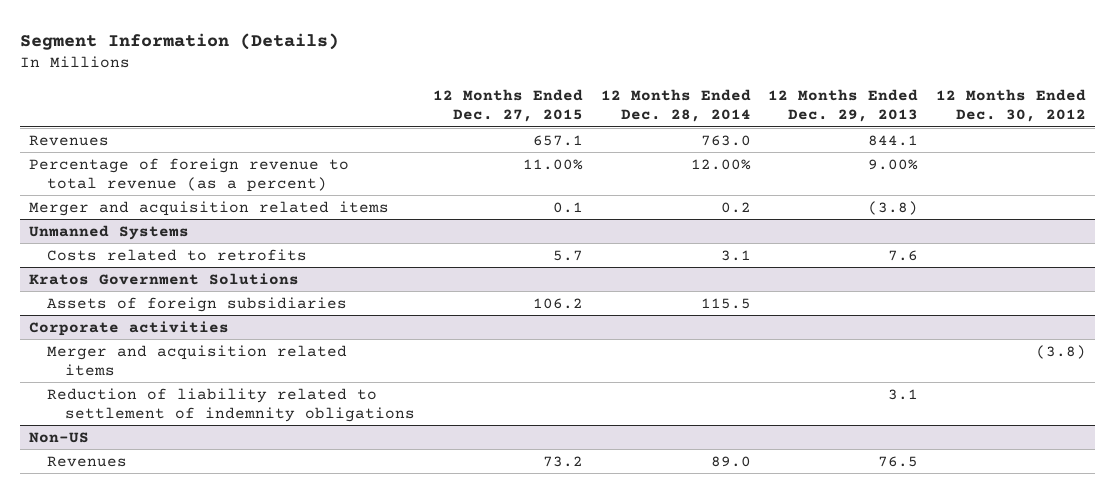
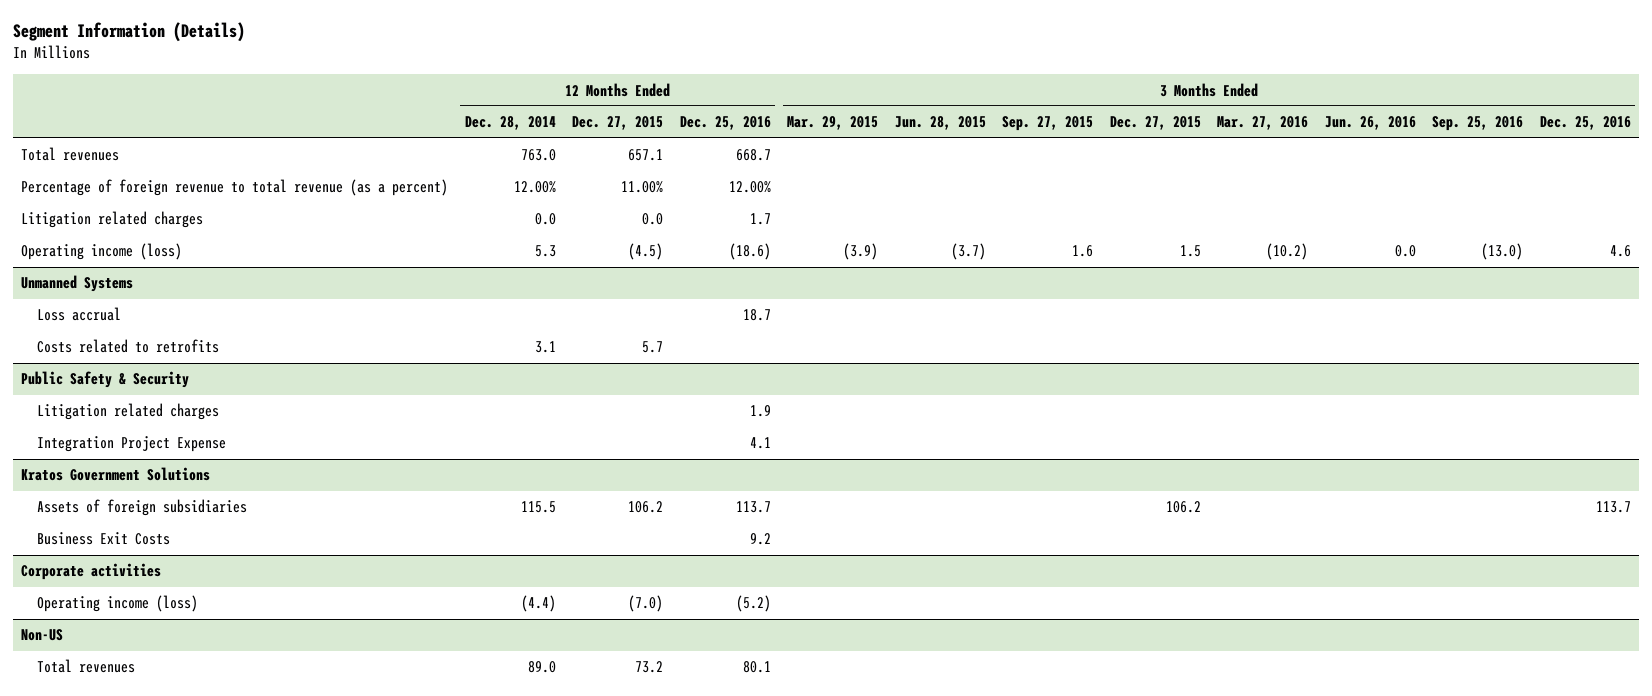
- | 12 Months Ended Dec. 27, 2015 | 12 Months Ended Dec. 28, 2014 | 12 Months Ended Dec. 29, 2013 | 12 Months Ended Dec. 30, 2012
+ | 12 Months Ended Dec. 28, 2014 | 12 Months Ended Dec. 27, 2015 | 12 Months Ended Dec. 25, 2016 | 3 Months Ended Mar. 29, 2015 | 3 Months Ended Jun. 28, 2015 | 3 Months Ended Sep. 27, 2015 | 3 Months Ended Dec. 27, 2015 | 3 Months Ended Mar. 27, 2016 | 3 Months Ended Jun. 26, 2016 | 3 Months Ended Sep. 25, 2016 | 3 Months Ended Dec. 25, 2016
- Revenues | 657.1 | 763.0 | 844.1 |
+ Total revenues | 763.0 | 657.1 | 668.7 | | | | | | | |
- Merger and acquisition related items | 0.1 | 0.2 | (3.8) |
+ Litigation related charges | 0.0 | 0.0 | 1.7 | | | | | | | |
+ Operating income (loss) | 5.3 | (4.5) | (18.6) | (3.9) | (3.7) | 1.6 | 1.5 | (10.2) | 0.0 | (13.0) | 4.6
@ Unmanned Systems
+ Loss accrual | | | 18.7 | | | | | | | |
+ Public Safety & Security
+ Litigation related charges | | | 1.9 | | | | | | | |
+ Integration Project Expense | | | 4.1 | | | | | | | |
@ Kratos Government Solutions
+ Business Exit Costs | | | 9.2 | | | | | | | |
@ Corporate activities
- Merger and acquisition related items | | | | (3.8)
- Reduction of liability related to settlement of indemnity obligations | | | 3.1 |
+ Operating income (loss) | (4.4) | (7.0) | (5.2) | | | | | | | |
@ Non-US
- Revenues | 73.2 | 89.0 | 76.5 |
+ Total revenues | 89.0 | 73.2 | 80.1 | | | | | | | |

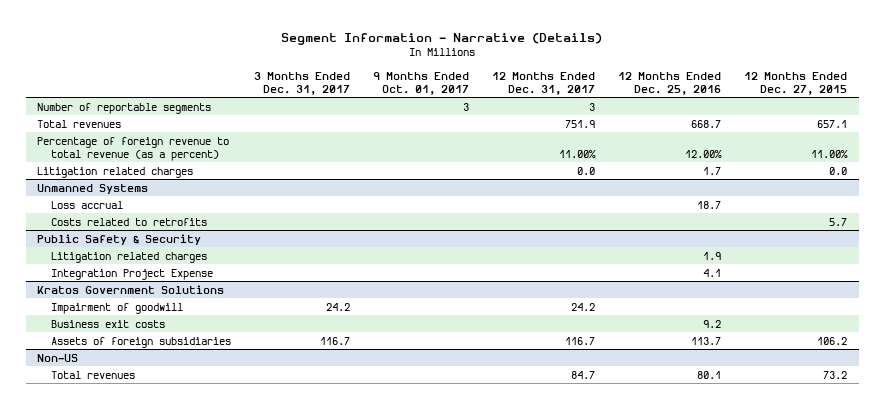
- Segment Information (Details)
+ Segment Information - Narrative (Details)
- | 12 Months Ended Dec. 28, 2014 | 12 Months Ended Dec. 27, 2015 | 12 Months Ended Dec. 25, 2016 | 3 Months Ended Mar. 29, 2015 | 3 Months Ended Jun. 28, 2015 | 3 Months Ended Sep. 27, 2015 | 3 Months Ended Dec. 27, 2015 | 3 Months Ended Mar. 27, 2016 | 3 Months Ended Jun. 26, 2016 | 3 Months Ended Sep. 25, 2016 | 3 Months Ended Dec. 25, 2016
+ | 3 Months Ended Dec. 31, 2017 | 9 Months Ended Oct. 01, 2017 | 12 Months Ended Dec. 31, 2017 | 12 Months Ended Dec. 25, 2016 | 12 Months Ended Dec. 27, 2015
+ Number of reportable segments | | 3 | 3 | |
- Operating income (loss) | 5.3 | (4.5) | (18.6) | (3.9) | (3.7) | 1.6 | 1.5 | (10.2) | 0.0 | (13.0) | 4.6
@ Kratos Government Solutions
+ Impairment of goodwill | 24.2 | | 24.2 | |
+ Business exit costs | | | | 9.2 |
- Business Exit Costs | | | 9.2 | | | | | | | |
- Corporate activities
- Operating income (loss) | (4.4) | (7.0) | (5.2) | | | | | | | |

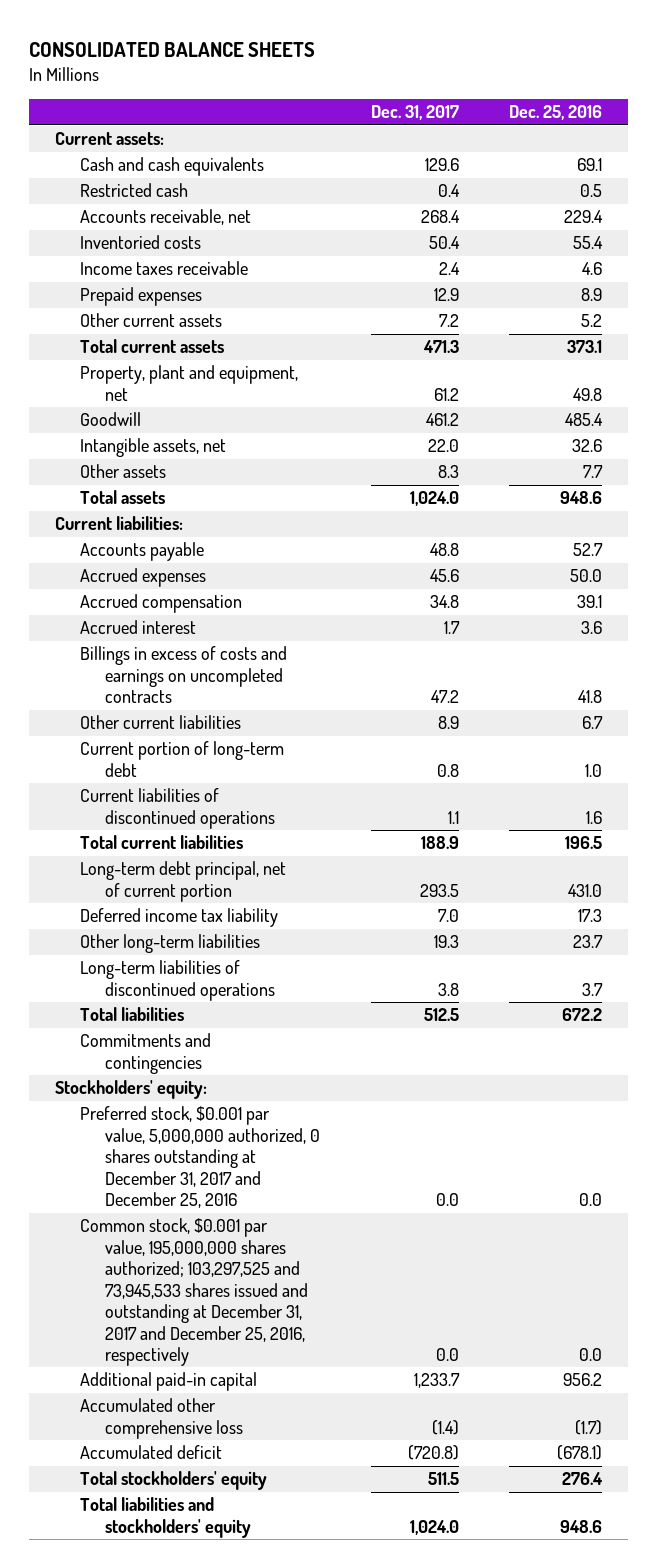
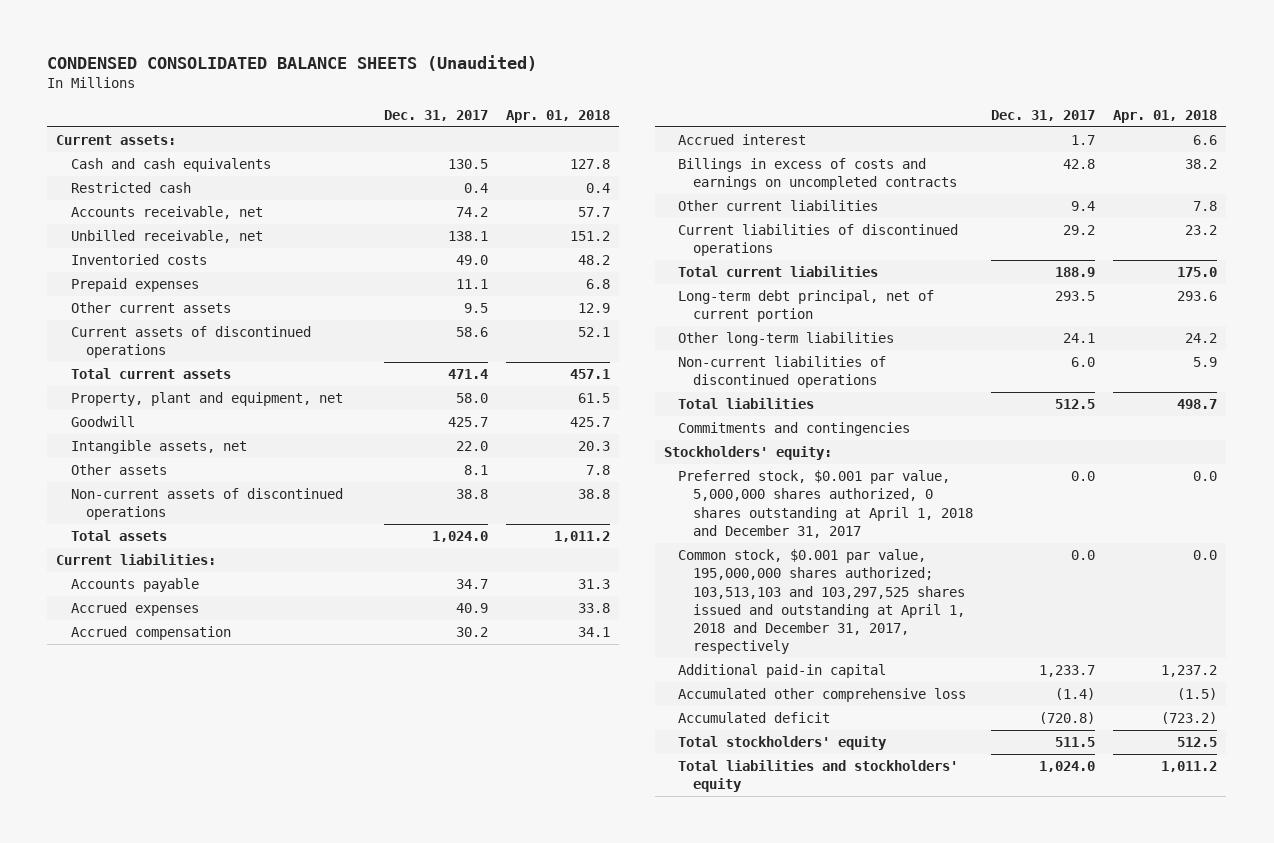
- CONSOLIDATED BALANCE SHEETS
+ CONDENSED CONSOLIDATED BALANCE SHEETS (Unaudited)
- | Dec. 31, 2017 | Dec. 25, 2016
+ | Dec. 31, 2017 | Apr. 01, 2018
- Cash and cash equivalents | 129.6 | 69.1
+ Cash and cash equivalents | 130.5 | 127.8
- Accounts receivable, net | 268.4 | 229.4
- Inventoried costs | 50.4 | 55.4
- Income taxes receivable | 2.4 | 4.6
- Prepaid expenses | 12.9 | 8.9
- Other current assets | 7.2 | 5.2
- Total current assets | 471.3 | 373.1
- Property, plant and equipment, net | 61.2 | 49.8
- Goodwill | 461.2 | 485.4
+ Accounts receivable, net | 74.2 | 57.7
+ Unbilled receivable, net | 138.1 | 151.2
+ Inventoried costs | 49.0 | 48.2
+ Prepaid expenses | 11.1 | 6.8
+ Other current assets | 9.5 | 12.9
+ Current assets of discontinued operations | 58.6 | 52.1
+ Total current assets | 471.4 | 457.1
+ Property, plant and equipment, net | 58.0 | 61.5
+ Goodwill | 425.7 | 425.7
- Other assets | 8.3 | 7.7
+ Other assets | 8.1 | 7.8
+ Non-current assets of discontinued operations | 38.8 | 38.8
- Accounts payable | 48.8 | 52.7
- Accrued expenses | 45.6 | 50.0
- Accrued compensation | 34.8 | 39.1
+ Accounts payable | 34.7 | 31.3
+ Accrued expenses | 40.9 | 33.8
+ Accrued compensation | 30.2 | 34.1
- Billings in excess of costs and earnings on uncompleted contracts | 47.2 | 41.8
- Other current liabilities | 8.9 | 6.7
- Current portion of long-term debt | 0.8 | 1.0
- Current liabilities of discontinued operations | 1.1 | 1.6
+ Billings in excess of costs and earnings on uncompleted contracts | 42.8 | 38.2
+ Other current liabilities | 9.4 | 7.8
+ Current liabilities of discontinued operations | 29.2 | 23.2
- Deferred income tax liability | 7.0 | 17.3
- Other long-term liabilities | 19.3 | 23.7
- Long-term liabilities of discontinued operations | 3.8 | 3.7
+ Other long-term liabilities | 24.1 | 24.2
+ Non-current liabilities of discontinued operations | 6.0 | 5.9
- Preferred stock, $0.001 par value, 5,000,000 authorized, 0 shares outstanding at December 31, 2017 and December 25, 2016 | 0.0 | 0.0
- Common stock, $0.001 par value, 195,000,000 shares authorized; 103,297,525 and 73,945,533 shares issued and outstanding at December 31, 2017 and December 25, 2016, respectively | 0.0 | 0.0
+ Preferred stock, $0.001 par value, 5,000,000 shares authorized, 0 shares outstanding at April 1, 2018 and December 31, 2017 | 0.0 | 0.0
+ Common stock, $0.001 par value, 195,000,000 shares authorized; 103,513,103 and 103,297,525 shares issued and outstanding at April 1, 2018 and December 31, 2017, respectively | 0.0 | 0.0

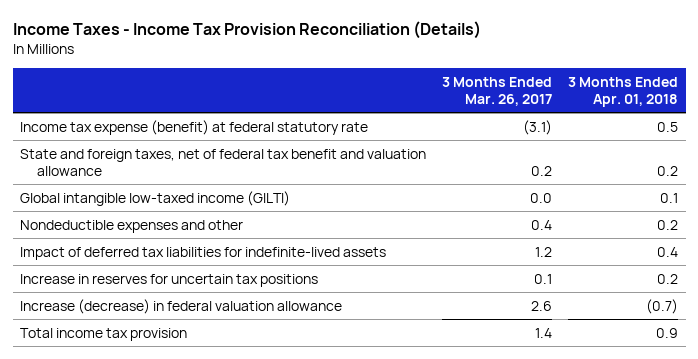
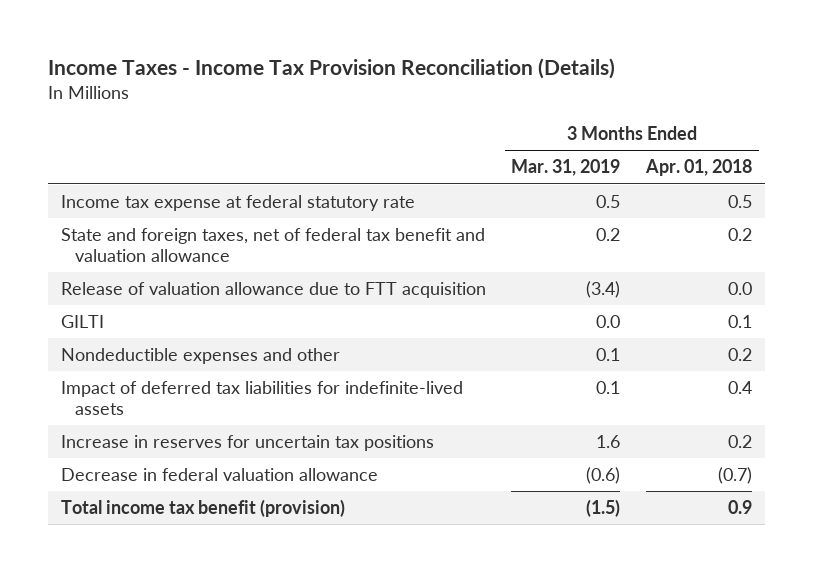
- | 3 Months Ended Mar. 26, 2017 | 3 Months Ended Apr. 01, 2018
+ | 3 Months Ended Mar. 31, 2019 | 3 Months Ended Apr. 01, 2018
- Income tax expense (benefit) at federal statutory rate | (3.1) | 0.5
+ Income tax expense at federal statutory rate | 0.5 | 0.5
- Global intangible low-taxed income (GILTI) | 0.0 | 0.1
+ Release of valuation allowance due to FTT acquisition | (3.4) | 0.0
+ GILTI | 0.0 | 0.1
- Increase (decrease) in federal valuation allowance | 2.6 | (0.7)
- Total income tax provision | 1.4 | 0.9
+ Decrease in federal valuation allowance | (0.6) | (0.7)
+ Total income tax benefit (provision) | (1.5) | 0.9

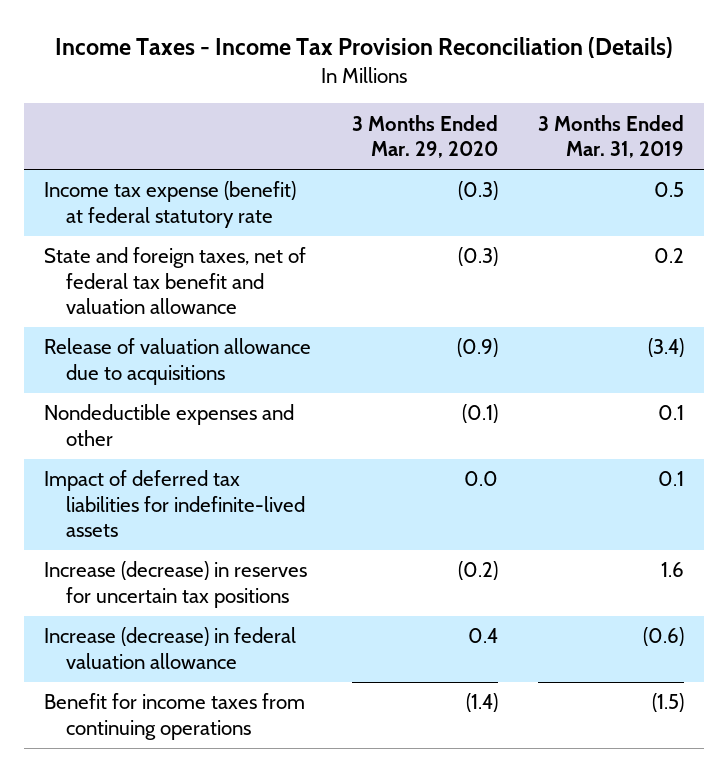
- | 3 Months Ended Mar. 31, 2019 | 3 Months Ended Apr. 01, 2018
+ | 3 Months Ended Mar. 29, 2020 | 3 Months Ended Mar. 31, 2019
- Income tax expense at federal statutory rate | 0.5 | 0.5
+ Income tax expense (benefit) at federal statutory rate | (0.3) | 0.5
- Release of valuation allowance due to FTT acquisition | (3.4) | 0.0
- GILTI | 0.0 | 0.1
+ Release of valuation allowance due to acquisitions | (0.9) | (3.4)
- Increase in reserves for uncertain tax positions | 1.6 | 0.2
- Decrease in federal valuation allowance | (0.6) | (0.7)
- Total income tax benefit (provision) | (1.5) | 0.9
+ Increase (decrease) in reserves for uncertain tax positions | (0.2) | 1.6
+ Increase (decrease) in federal valuation allowance | 0.4 | (0.6)
+ Benefit for income taxes from continuing operations | (1.4) | (1.5)

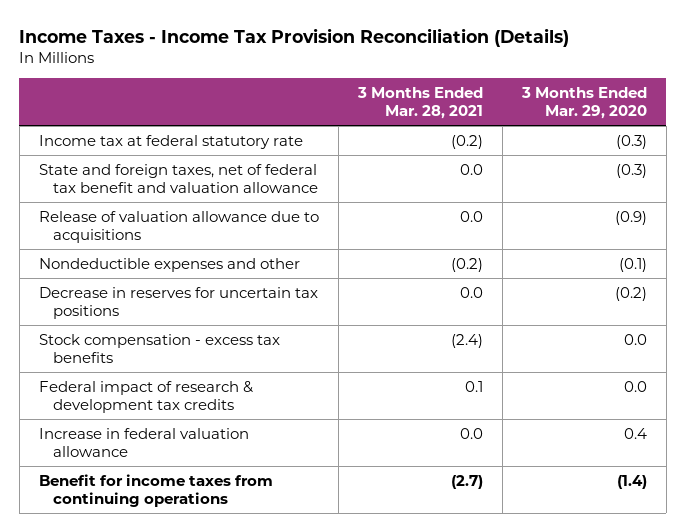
- | 3 Months Ended Mar. 29, 2020 | 3 Months Ended Mar. 31, 2019
+ | 3 Months Ended Mar. 28, 2021 | 3 Months Ended Mar. 29, 2020
- Income tax expense (benefit) at federal statutory rate | (0.3) | 0.5
+ Income tax at federal statutory rate | (0.2) | (0.3)
- Impact of deferred tax liabilities for indefinite-lived assets | 0.0 | 0.1
- Increase (decrease) in reserves for uncertain tax positions | (0.2) | 1.6
- Increase (decrease) in federal valuation allowance | 0.4 | (0.6)
+ Decrease in reserves for uncertain tax positions | 0.0 | (0.2)
+ Stock compensation - excess tax benefits | (2.4) | 0.0
+ Federal impact of research & development tax credits | 0.1 | 0.0
+ Increase in federal valuation allowance | 0.0 | 0.4

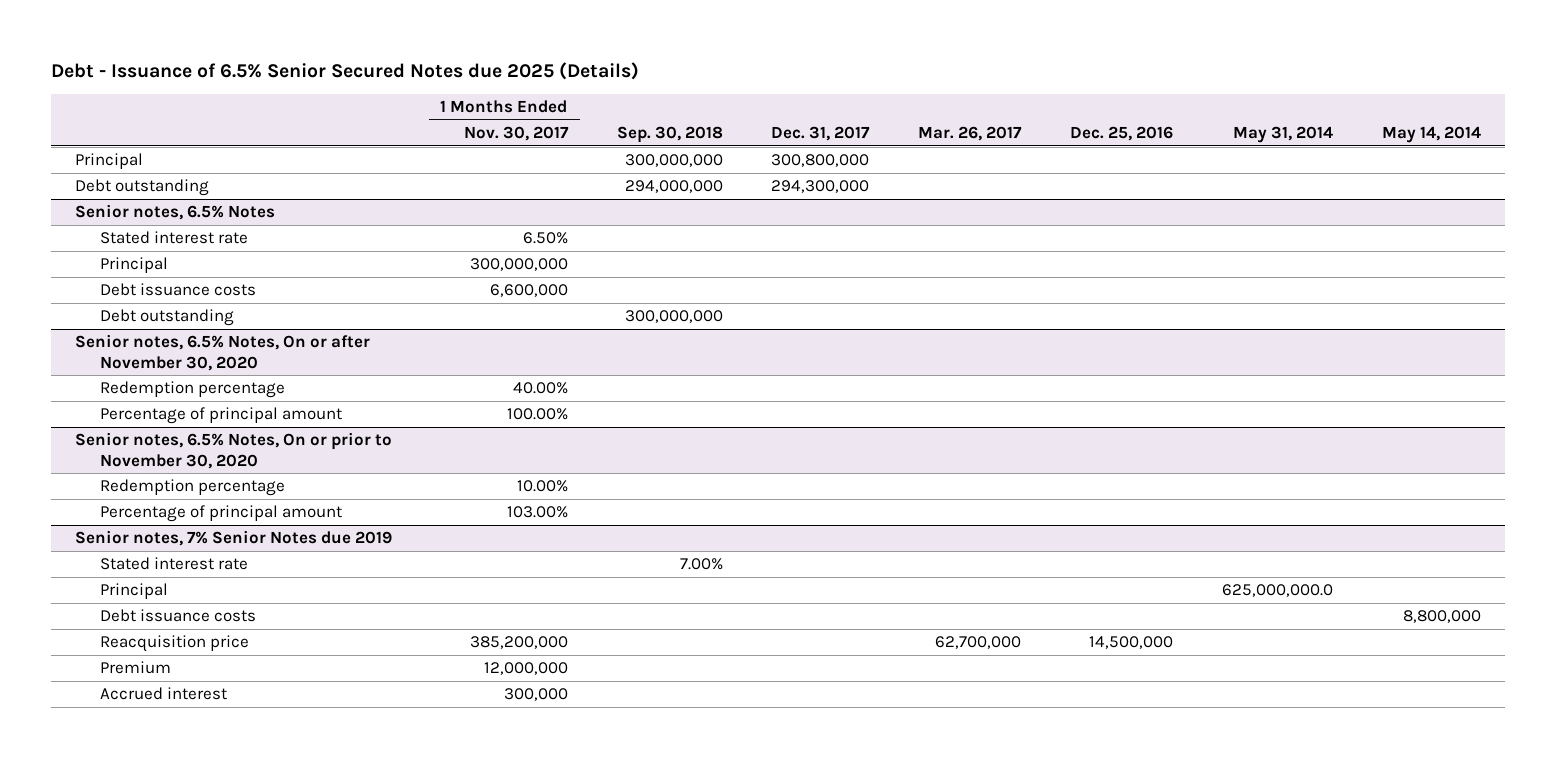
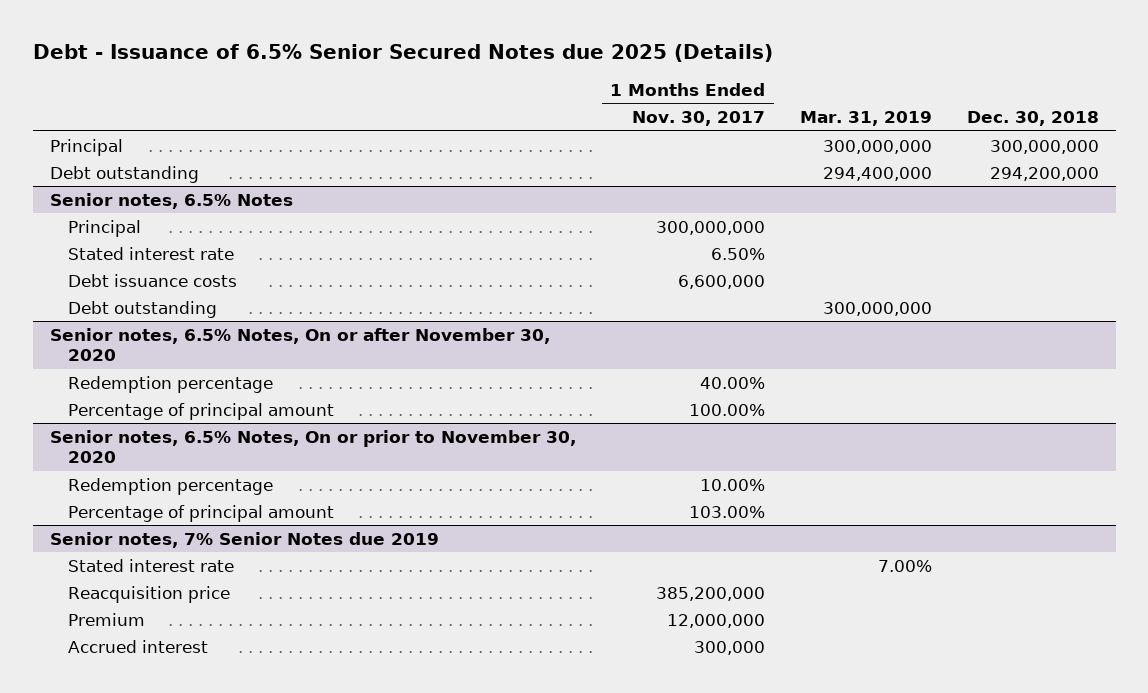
- | 1 Months Ended Nov. 30, 2017 | Sep. 30, 2018 | Dec. 31, 2017 | Mar. 26, 2017 | Dec. 25, 2016 | May 31, 2014 | May 14, 2014
+ | 1 Months Ended Nov. 30, 2017 | Mar. 31, 2019 | Dec. 30, 2018
@ Senior notes, 6.5% Notes
moved down: Stated interest rate | 6.50% | |
@ Senior notes, 7% Senior Notes due 2019
- Principal | | | | | | 625,000,000.0 |
- Debt issuance costs | | | | | | | 8,800,000

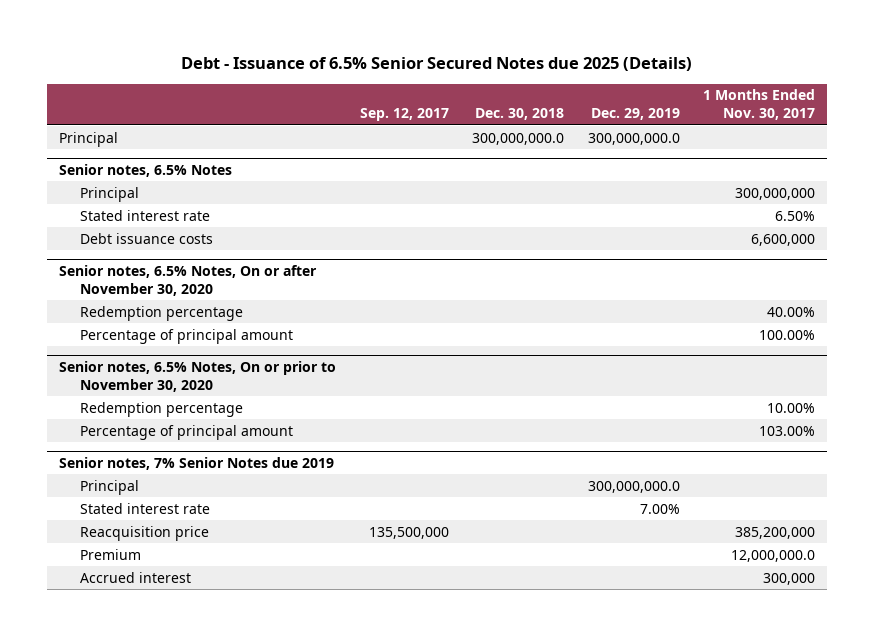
- | 1 Months Ended Nov. 30, 2017 | Mar. 31, 2019 | Dec. 30, 2018
+ | Sep. 12, 2017 | Dec. 30, 2018 | Dec. 29, 2019 | 1 Months Ended Nov. 30, 2017
- Principal | | 300,000,000 | 300,000,000
- Debt outstanding | | 294,400,000 | 294,200,000
+ Principal | | 300,000,000.0 | 300,000,000.0 |
@ Senior notes, 6.5% Notes
- Debt outstanding | | 300,000,000 |
@ Senior notes, 7% Senior Notes due 2019
+ Principal | | | 300,000,000.0 |
- Premium | 12,000,000 | |
+ Premium | | | | 12,000,000.0

